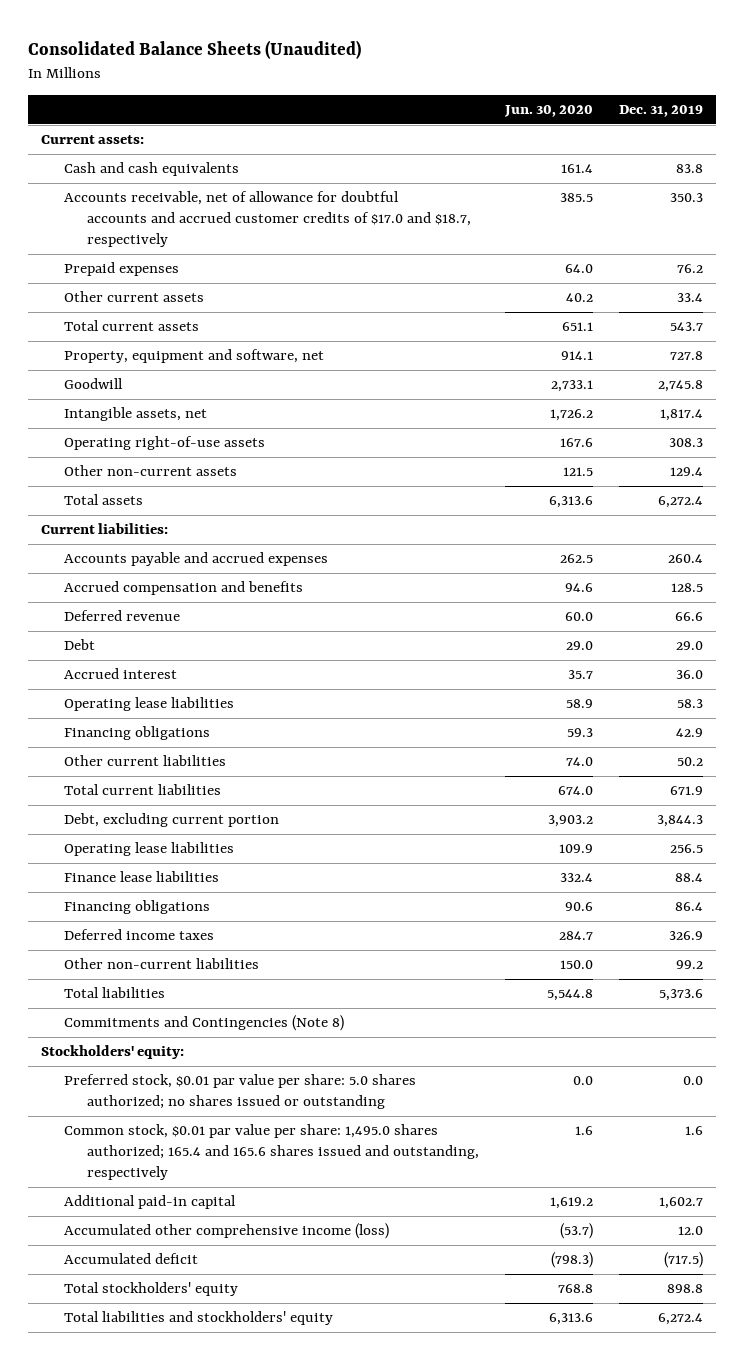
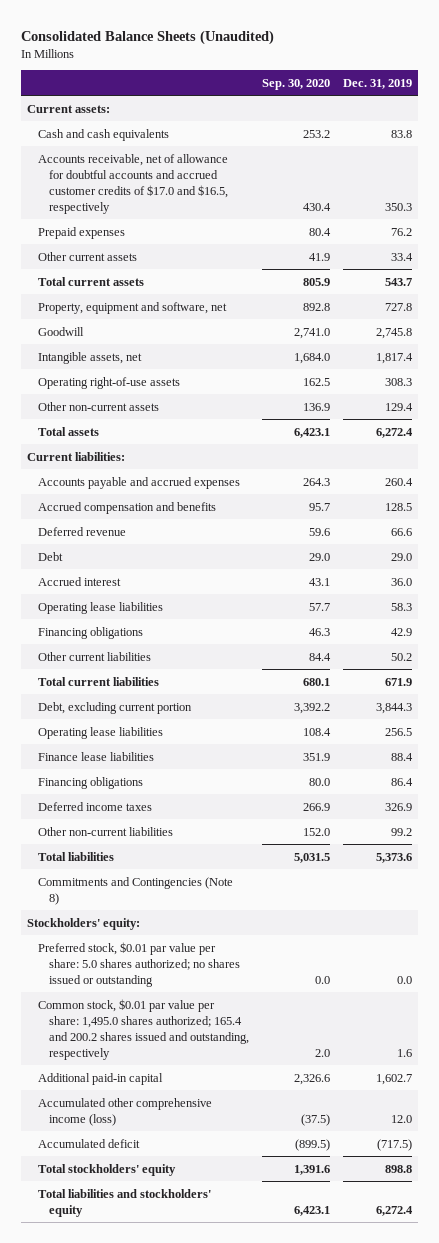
- | Jun. 30, 2020 | Dec. 31, 2019
+ | Sep. 30, 2020 | Dec. 31, 2019
- Accounts receivable, net of allowance for doubtful accounts and accrued customer credits of $17.0 and $18.7, respectively | 385.5 | 350.3
+ Accounts receivable, net of allowance for doubtful accounts and accrued customer credits of $17.0 and $16.5, respectively | 430.4 | 350.3
- Common stock, $0.01 par value per share: 1,495.0 shares authorized; 165.4 and 165.6 shares issued and outstanding, respectively | 1.6 | 1.6
+ Common stock, $0.01 par value per share: 1,495.0 shares authorized; 165.4 and 200.2 shares issued and outstanding, respectively | 2.0 | 1.6

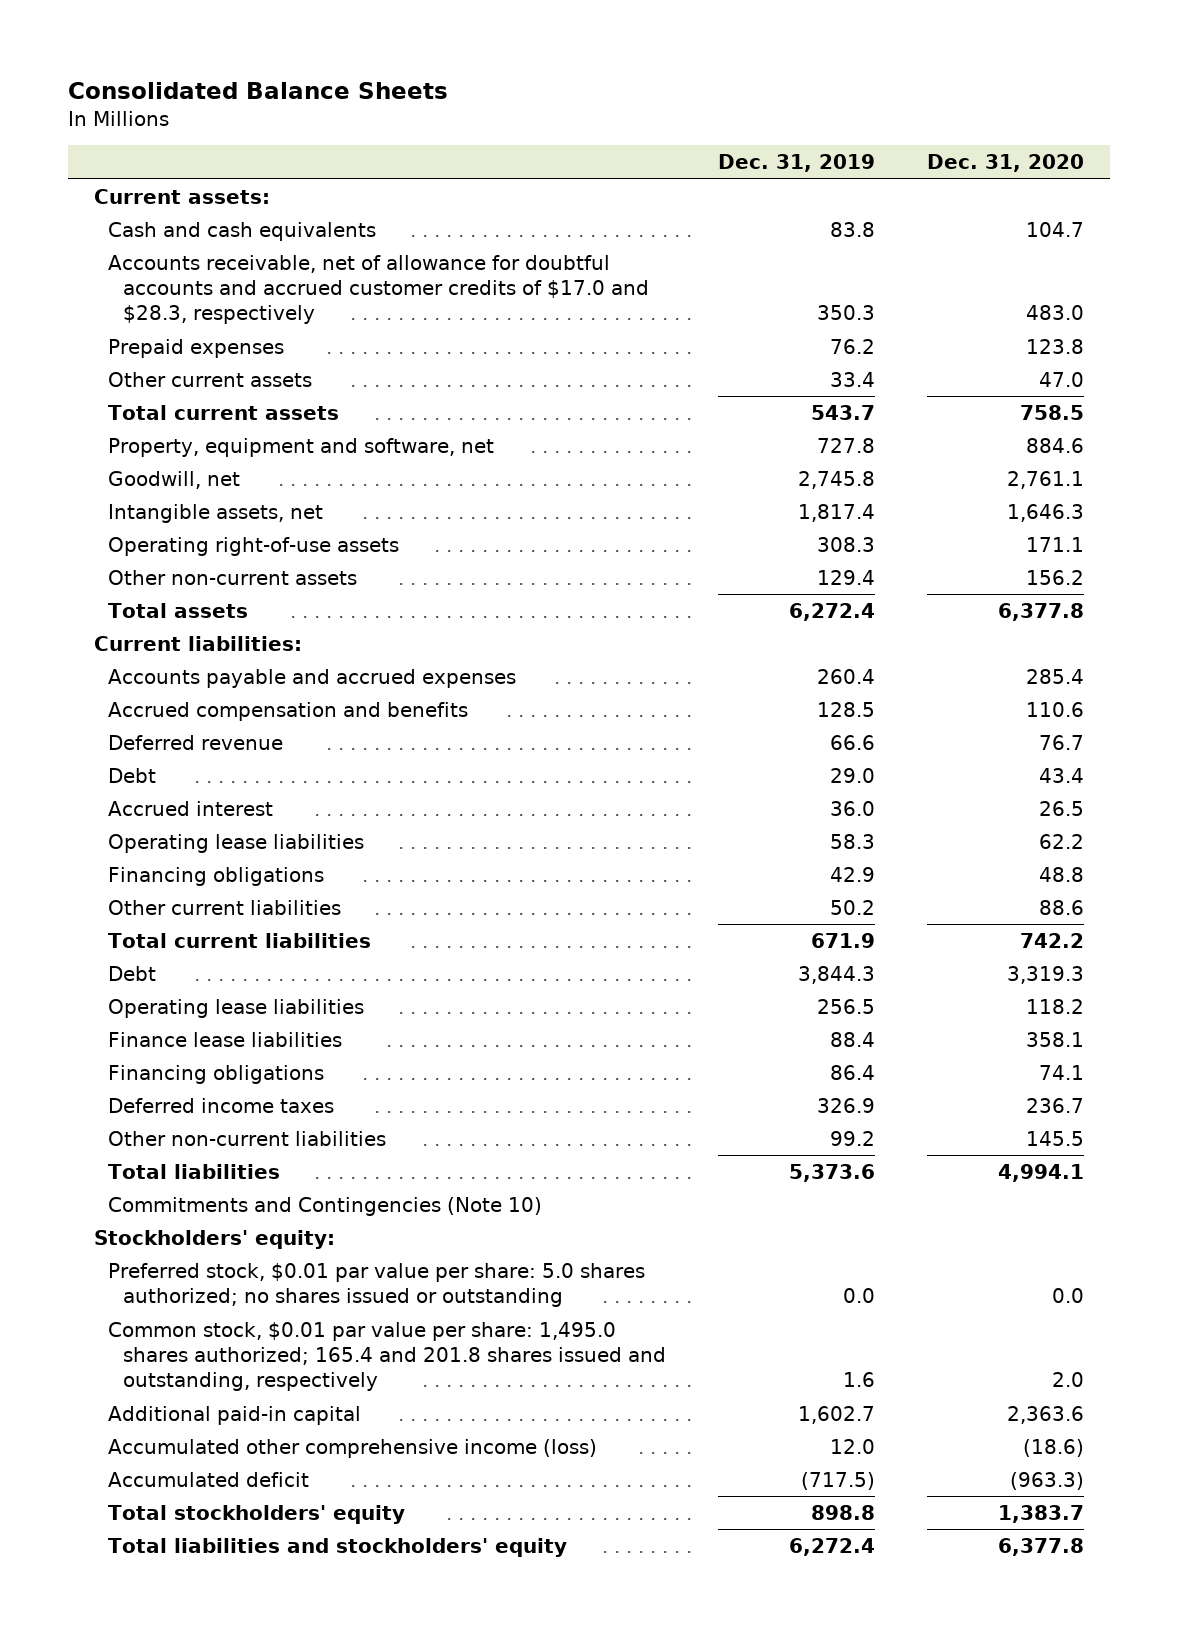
- Consolidated Balance Sheets (Unaudited)
+ Consolidated Balance Sheets
- | Sep. 30, 2020 | Dec. 31, 2019
+ | Dec. 31, 2019 | Dec. 31, 2020
- Accounts receivable, net of allowance for doubtful accounts and accrued customer credits of $17.0 and $16.5, respectively | 430.4 | 350.3
+ Accounts receivable, net of allowance for doubtful accounts and accrued customer credits of $17.0 and $28.3, respectively | 350.3 | 483.0
- Goodwill | 2,741.0 | 2,745.8
+ Goodwill, net | 2,745.8 | 2,761.1
- Debt, excluding current portion | 3,392.2 | 3,844.3
+ Debt | 3,844.3 | 3,319.3
- Commitments and Contingencies (Note 8)
+ Commitments and Contingencies (Note 10)
- Common stock, $0.01 par value per share: 1,495.0 shares authorized; 165.4 and 200.2 shares issued and outstanding, respectively | 2.0 | 1.6
+ Common stock, $0.01 par value per share: 1,495.0 shares authorized; 165.4 and 201.8 shares issued and outstanding, respectively | 1.6 | 2.0

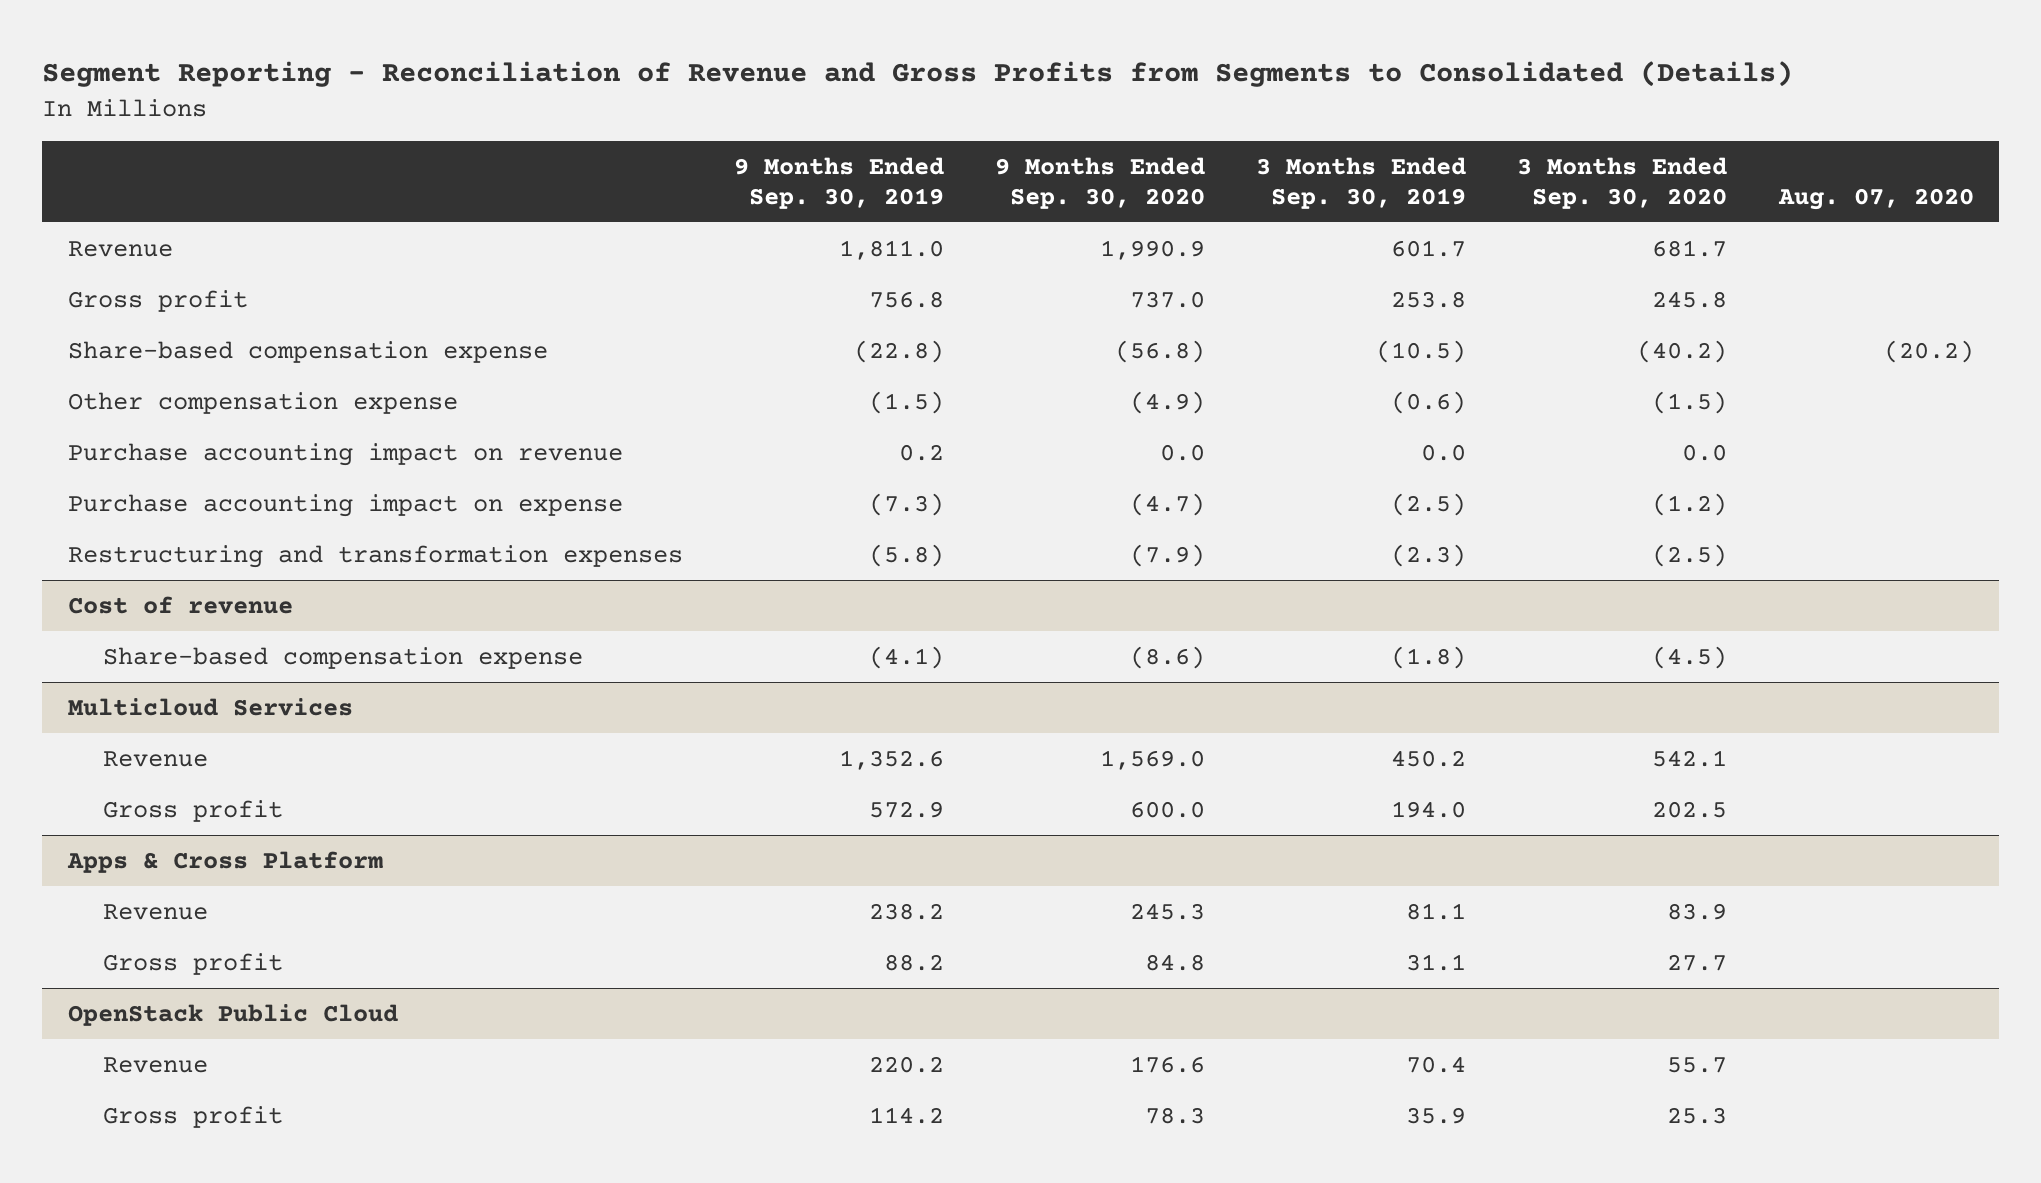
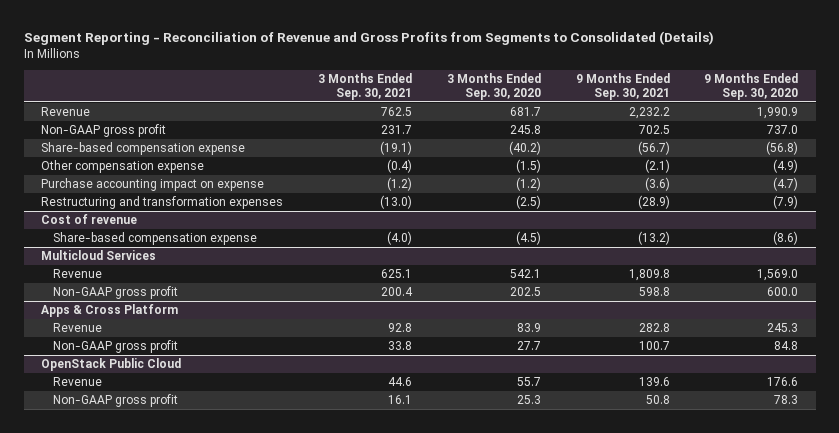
- | 9 Months Ended Sep. 30, 2019 | 9 Months Ended Sep. 30, 2020 | 3 Months Ended Sep. 30, 2019 | 3 Months Ended Sep. 30, 2020 | Aug. 07, 2020
+ | 3 Months Ended Sep. 30, 2021 | 3 Months Ended Sep. 30, 2020 | 9 Months Ended Sep. 30, 2021 | 9 Months Ended Sep. 30, 2020
- Gross profit | 756.8 | 737.0 | 253.8 | 245.8 |
+ Non-GAAP gross profit | 231.7 | 245.8 | 702.5 | 737.0
- Purchase accounting impact on revenue | 0.2 | 0.0 | 0.0 | 0.0 |
@ Multicloud Services
- Gross profit | 572.9 | 600.0 | 194.0 | 202.5 |
+ Non-GAAP gross profit | 200.4 | 202.5 | 598.8 | 600.0
@ Apps & Cross Platform
- Gross profit | 88.2 | 84.8 | 31.1 | 27.7 |
+ Non-GAAP gross profit | 33.8 | 27.7 | 100.7 | 84.8
@ OpenStack Public Cloud
- Gross profit | 114.2 | 78.3 | 35.9 | 25.3 |
+ Non-GAAP gross profit | 16.1 | 25.3 | 50.8 | 78.3

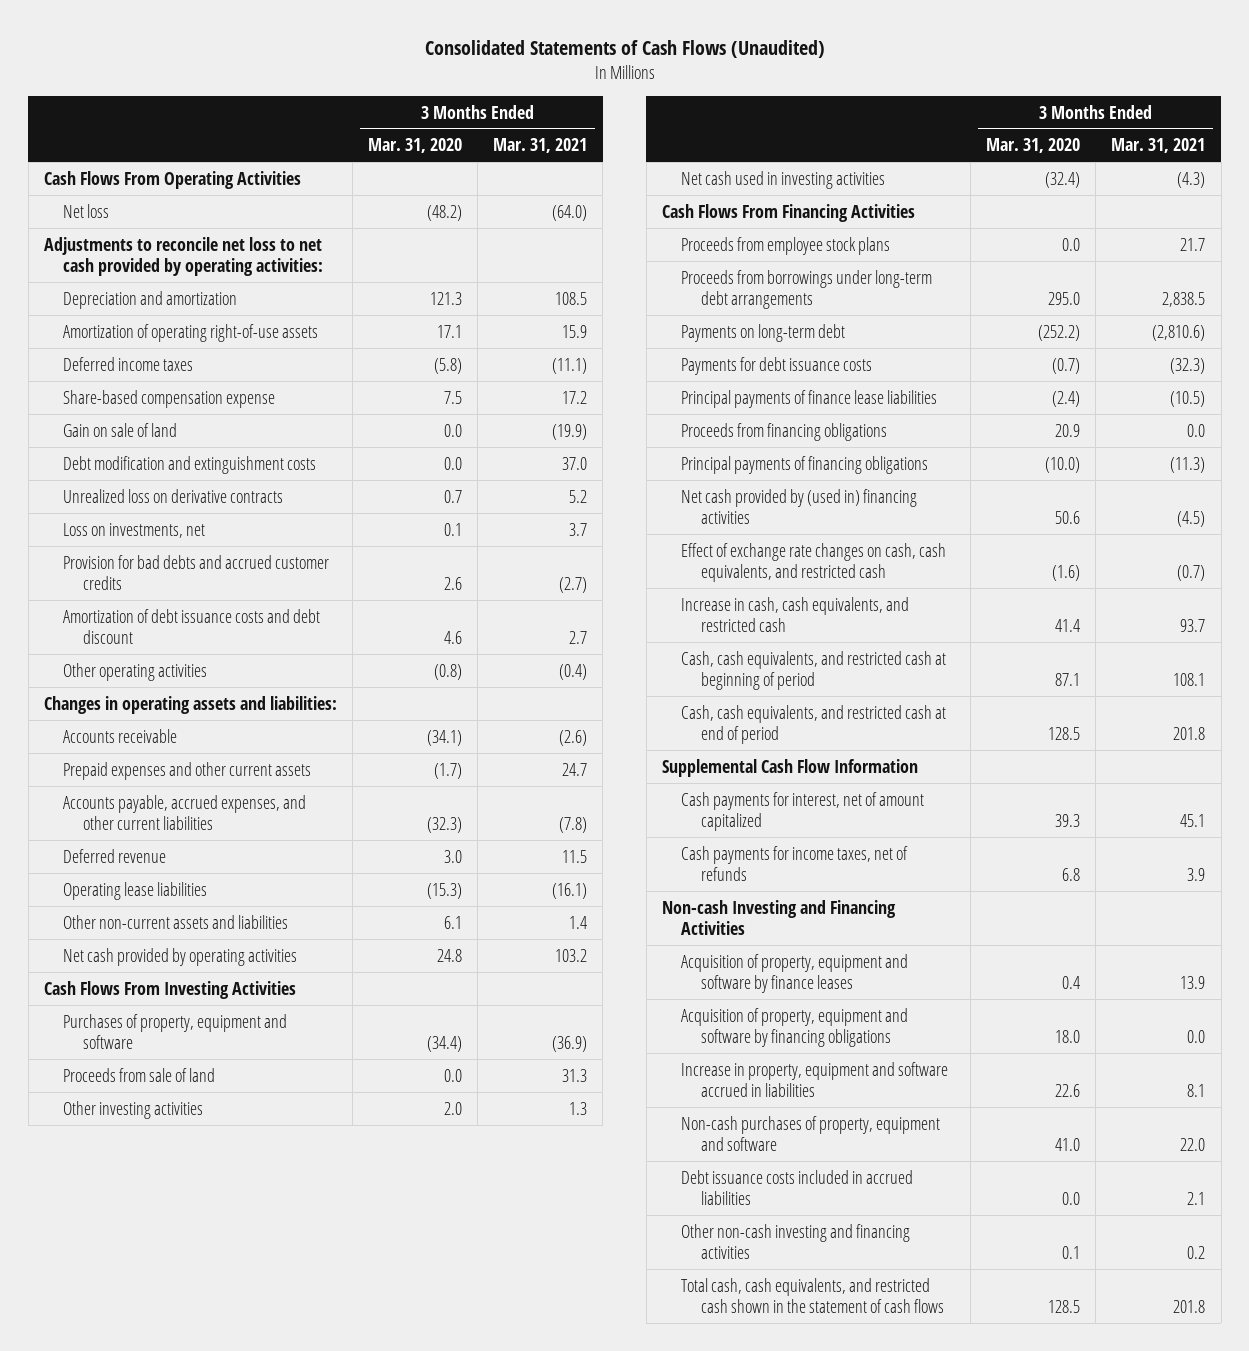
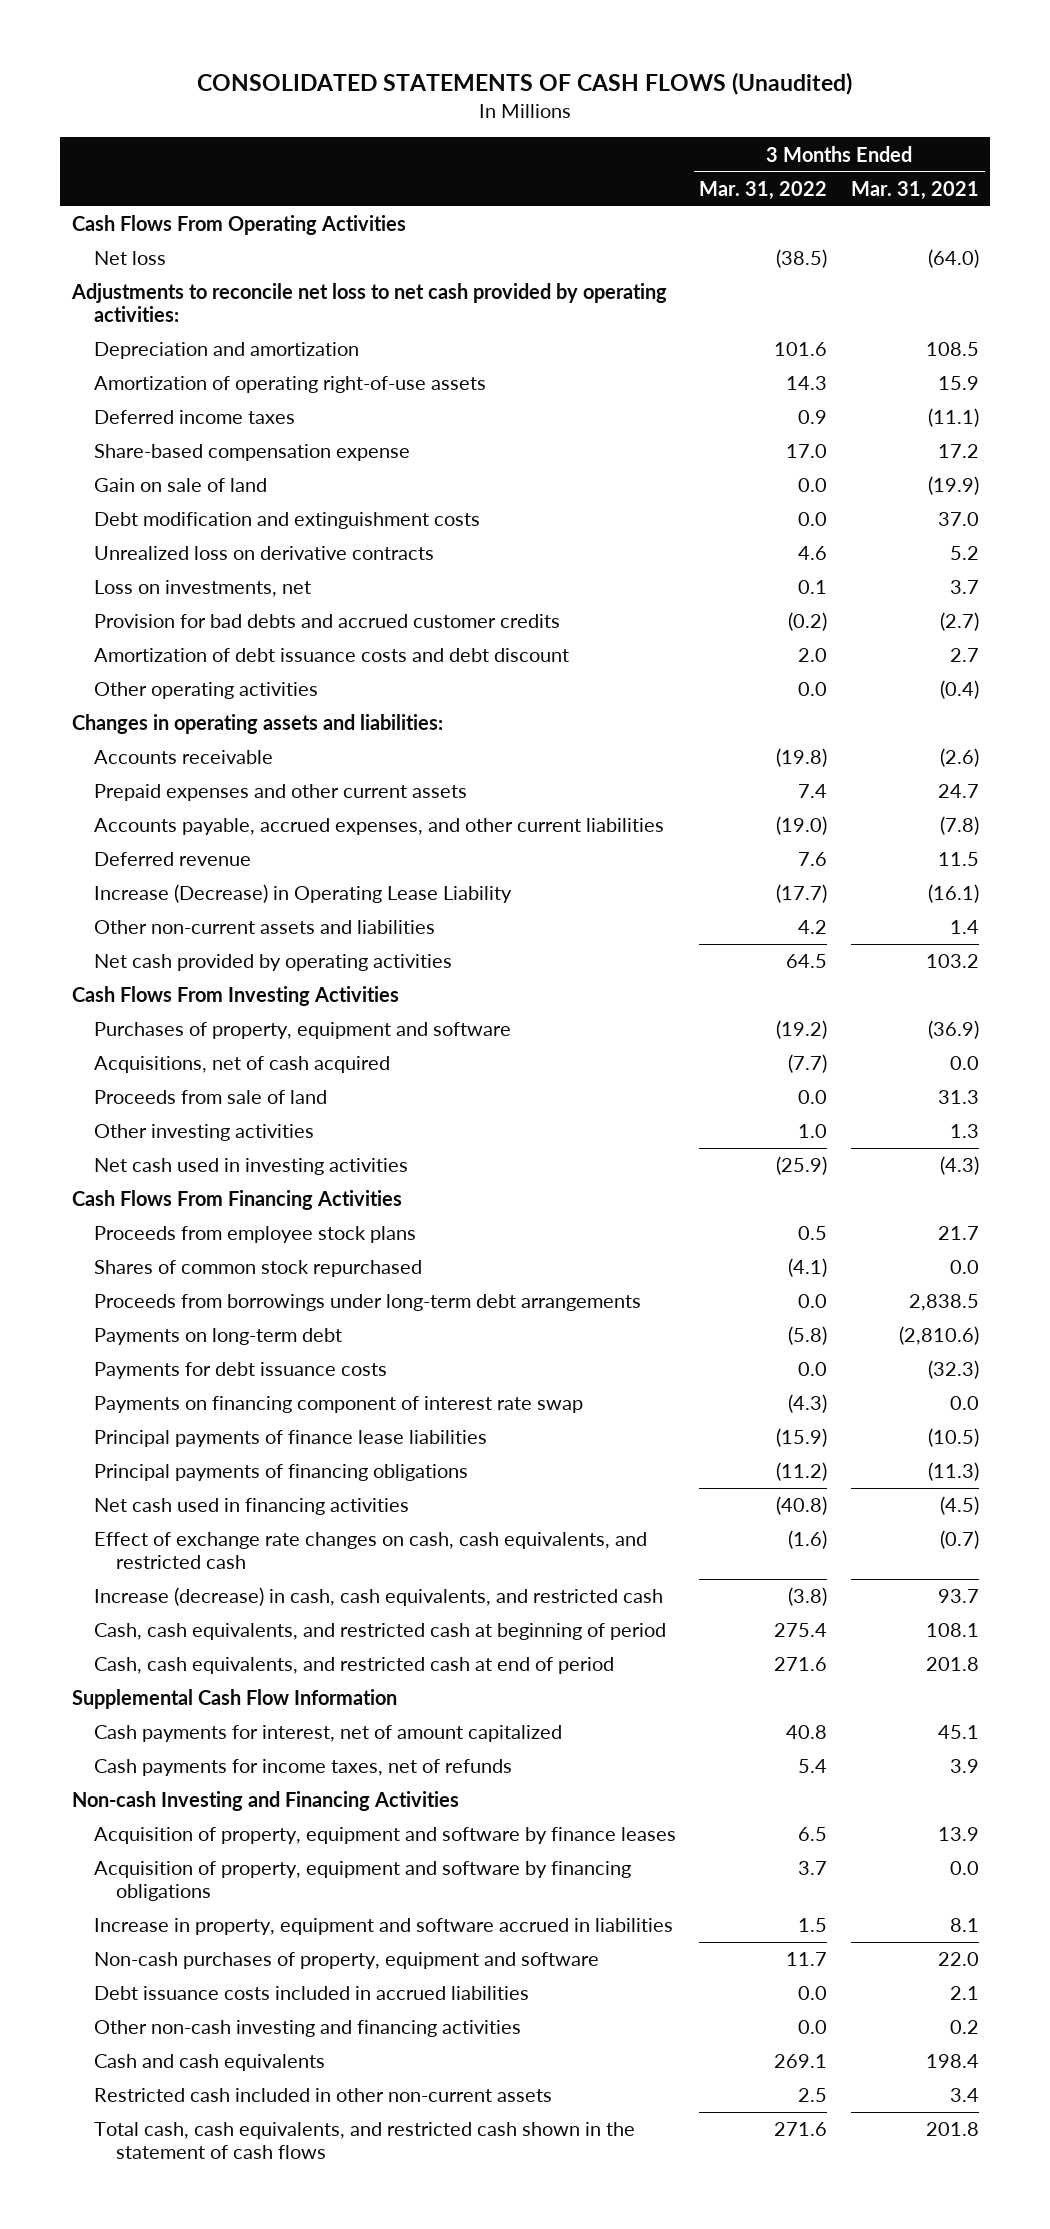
- Consolidated Statements of Cash Flows (Unaudited)
+ CONSOLIDATED STATEMENTS OF CASH FLOWS (Unaudited)
- | 3 Months Ended Mar. 31, 2020 | 3 Months Ended Mar. 31, 2021
+ | 3 Months Ended Mar. 31, 2022 | 3 Months Ended Mar. 31, 2021
- Operating lease liabilities | (15.3) | (16.1)
+ Increase (Decrease) in Operating Lease Liability | (17.7) | (16.1)
+ Acquisitions, net of cash acquired | (7.7) | 0.0
+ Shares of common stock repurchased | (4.1) | 0.0
+ Payments on financing component of interest rate swap | (4.3) | 0.0
- Proceeds from financing obligations | 20.9 | 0.0
- Net cash provided by (used in) financing activities | 50.6 | (4.5)
+ Net cash used in financing activities | (40.8) | (4.5)
- Increase in cash, cash equivalents, and restricted cash | 41.4 | 93.7
+ Increase (decrease) in cash, cash equivalents, and restricted cash | (3.8) | 93.7
+ Cash and cash equivalents | 269.1 | 198.4
+ Restricted cash included in other non-current assets | 2.5 | 3.4

